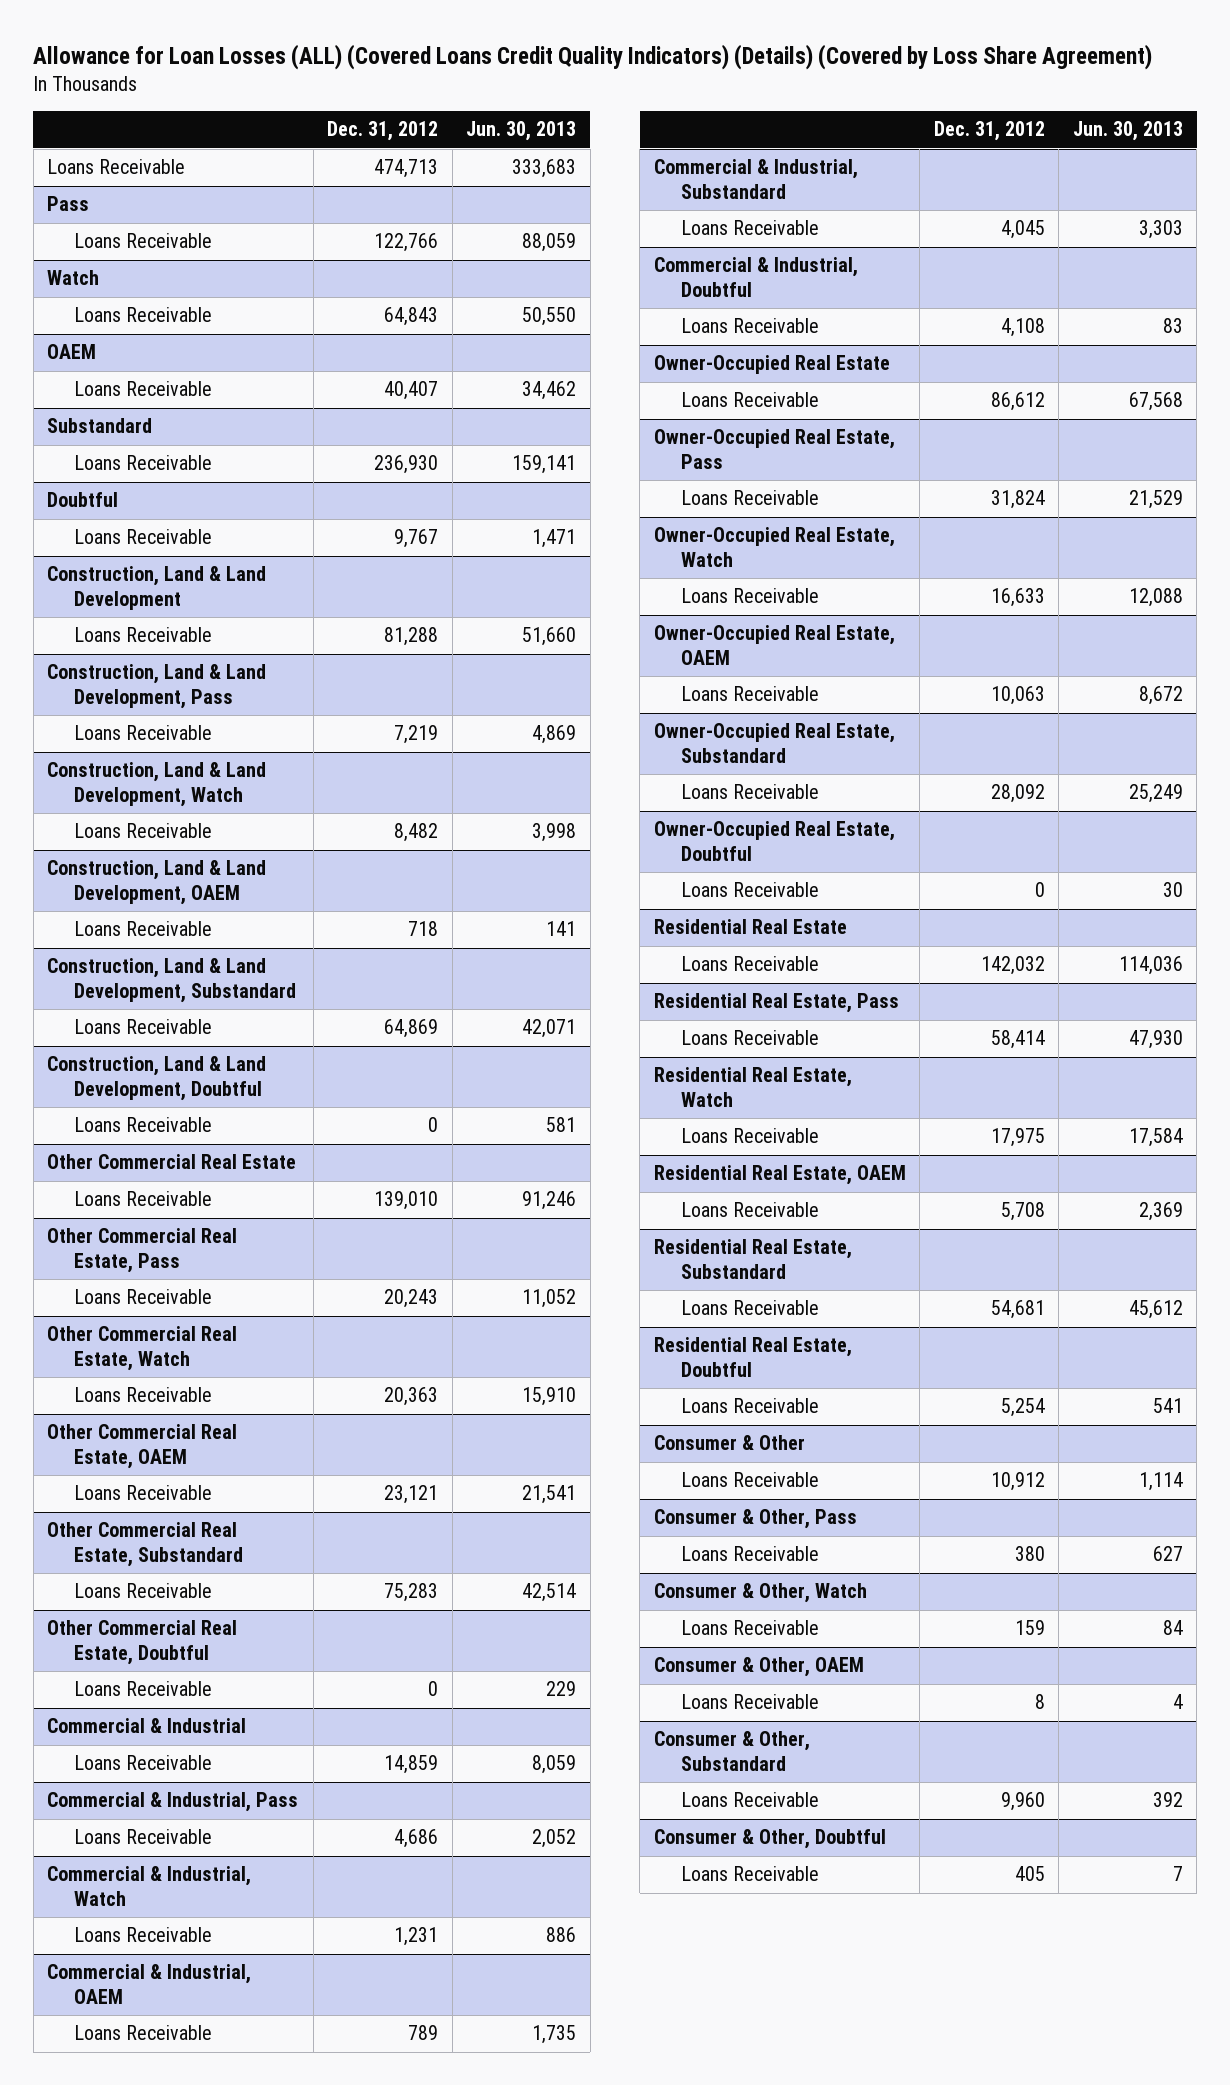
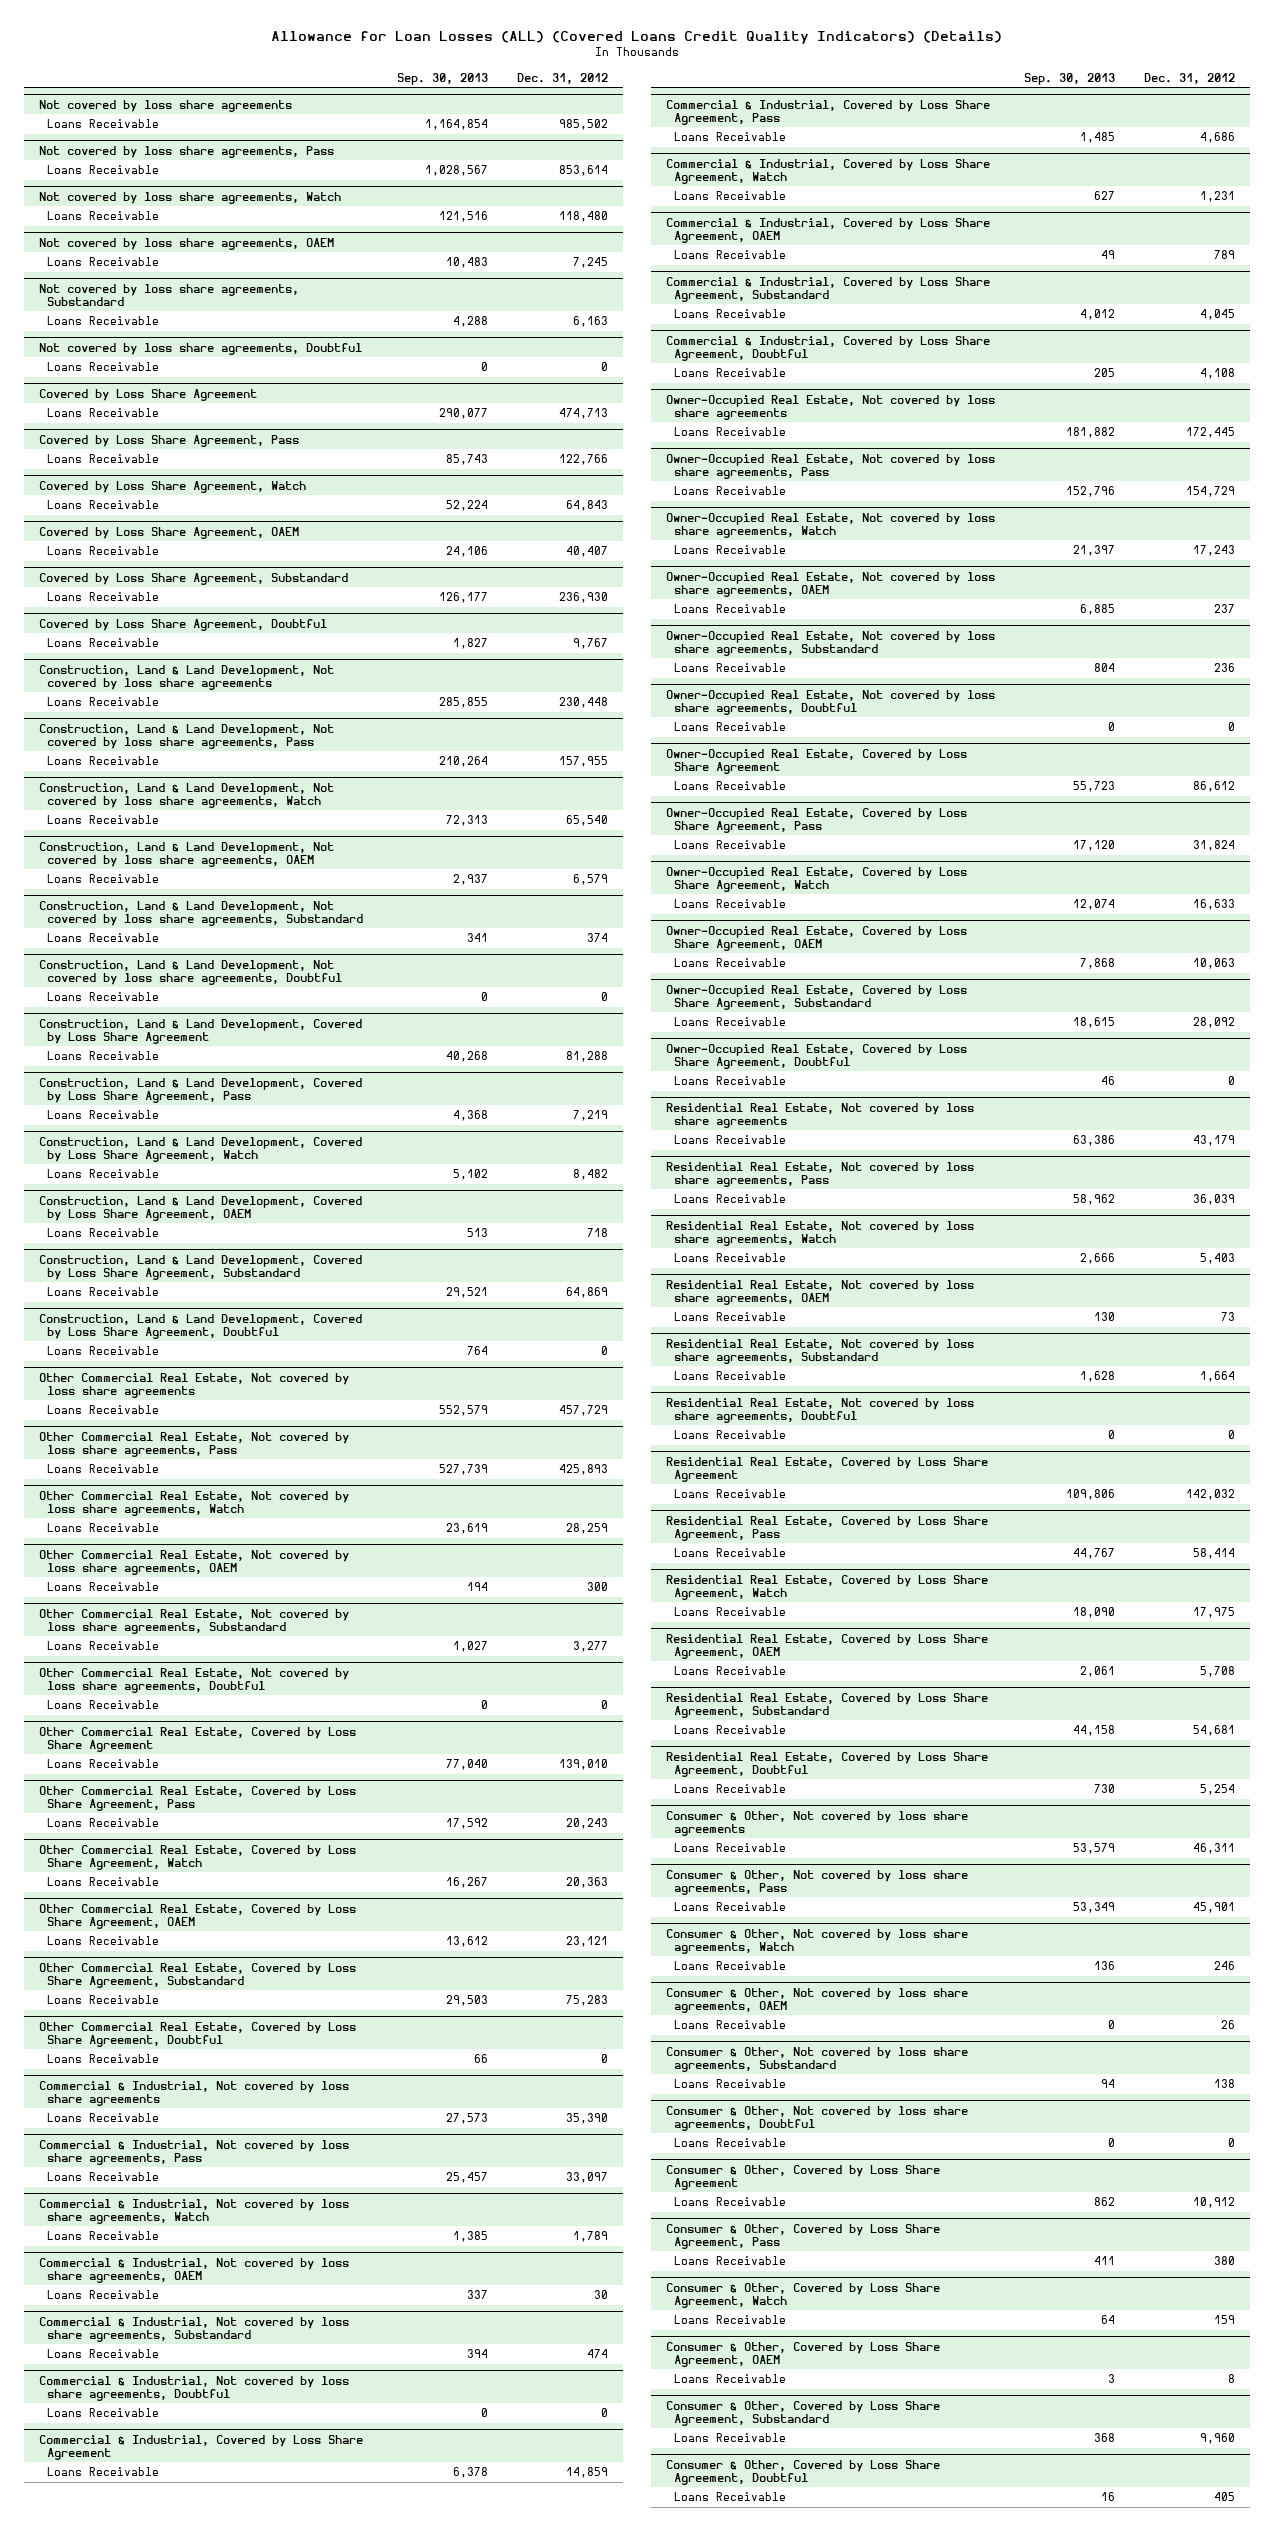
- Allowance for Loan Losses (ALL) (Covered Loans Credit Quality Indicators) (Details) (Covered by Loss Share Agreement)
+ Allowance for Loan Losses (ALL) (Covered Loans Credit Quality Indicators) (Details)
- | Dec. 31, 2012 | Jun. 30, 2013
+ | Sep. 30, 2013 | Dec. 31, 2012
+ Not covered by loss share agreements
+ Loans Receivable | 1,164,854 | 985,502
+ Not covered by loss share agreements, Pass
+ Loans Receivable | 1,028,567 | 853,614
+ Not covered by loss share agreements, Watch
+ Loans Receivable | 121,516 | 118,480
+ Not covered by loss share agreements, OAEM
+ Loans Receivable | 10,483 | 7,245
+ Not covered by loss share agreements, Substandard
+ Loans Receivable | 4,288 | 6,163
+ Not covered by loss share agreements, Doubtful
+ Loans Receivable | 0 | 0
+ Covered by Loss Share Agreement
- Pass
+ Covered by Loss Share Agreement, Pass
- Watch
+ Covered by Loss Share Agreement, Watch
- OAEM
+ Covered by Loss Share Agreement, OAEM
- Substandard
+ Covered by Loss Share Agreement, Substandard
- Doubtful
+ Covered by Loss Share Agreement, Doubtful
- Construction, Land & Land Development
+ Construction, Land & Land Development, Not covered by loss share agreements
+ Loans Receivable | 285,855 | 230,448
+ Construction, Land & Land Development, Not covered by loss share agreements, Pass
+ Loans Receivable | 210,264 | 157,955
+ Construction, Land & Land Development, Not covered by loss share agreements, Watch
+ Loans Receivable | 72,313 | 65,540
+ Construction, Land & Land Development, Not covered by loss share agreements, OAEM
+ Loans Receivable | 2,937 | 6,579
+ Construction, Land & Land Development, Not covered by loss share agreements, Substandard
+ Loans Receivable | 341 | 374
+ Construction, Land & Land Development, Not covered by loss share agreements, Doubtful
+ Loans Receivable | 0 | 0
+ Construction, Land & Land Development, Covered by Loss Share Agreement
- Construction, Land & Land Development, Pass
+ Construction, Land & Land Development, Covered by Loss Share Agreement, Pass
- Construction, Land & Land Development, Watch
+ Construction, Land & Land Development, Covered by Loss Share Agreement, Watch
- Construction, Land & Land Development, OAEM
+ Construction, Land & Land Development, Covered by Loss Share Agreement, OAEM
- Construction, Land & Land Development, Substandard
+ Construction, Land & Land Development, Covered by Loss Share Agreement, Substandard
- Construction, Land & Land Development, Doubtful
+ Construction, Land & Land Development, Covered by Loss Share Agreement, Doubtful
- Other Commercial Real Estate
+ Other Commercial Real Estate, Not covered by loss share agreements
+ Loans Receivable | 552,579 | 457,729
+ Other Commercial Real Estate, Not covered by loss share agreements, Pass
+ Loans Receivable | 527,739 | 425,893
+ Other Commercial Real Estate, Not covered by loss share agreements, Watch
+ Loans Receivable | 23,619 | 28,259
+ Other Commercial Real Estate, Not covered by loss share agreements, OAEM
+ Loans Receivable | 194 | 300
+ Other Commercial Real Estate, Not covered by loss share agreements, Substandard
+ Loans Receivable | 1,027 | 3,277
+ Other Commercial Real Estate, Not covered by loss share agreements, Doubtful
+ Loans Receivable | 0 | 0
+ Other Commercial Real Estate, Covered by Loss Share Agreement
- Other Commercial Real Estate, Pass
+ Other Commercial Real Estate, Covered by Loss Share Agreement, Pass
- Other Commercial Real Estate, Watch
+ Other Commercial Real Estate, Covered by Loss Share Agreement, Watch
- Other Commercial Real Estate, OAEM
+ Other Commercial Real Estate, Covered by Loss Share Agreement, OAEM
- Other Commercial Real Estate, Substandard
+ Other Commercial Real Estate, Covered by Loss Share Agreement, Substandard
- Other Commercial Real Estate, Doubtful
+ Other Commercial Real Estate, Covered by Loss Share Agreement, Doubtful
- Commercial & Industrial
+ Commercial & Industrial, Not covered by loss share agreements
+ Loans Receivable | 27,573 | 35,390
+ Commercial & Industrial, Not covered by loss share agreements, Pass
+ Loans Receivable | 25,457 | 33,097
+ Commercial & Industrial, Not covered by loss share agreements, Watch
+ Loans Receivable | 1,385 | 1,789
+ Commercial & Industrial, Not covered by loss share agreements, OAEM
+ Loans Receivable | 337 | 30
+ Commercial & Industrial, Not covered by loss share agreements, Substandard
+ Loans Receivable | 394 | 474
+ Commercial & Industrial, Not covered by loss share agreements, Doubtful
+ Loans Receivable | 0 | 0
+ Commercial & Industrial, Covered by Loss Share Agreement
- Commercial & Industrial, Pass
+ Commercial & Industrial, Covered by Loss Share Agreement, Pass
- Commercial & Industrial, Watch
+ Commercial & Industrial, Covered by Loss Share Agreement, Watch
- Commercial & Industrial, OAEM
+ Commercial & Industrial, Covered by Loss Share Agreement, OAEM
- Commercial & Industrial, Substandard
+ Commercial & Industrial, Covered by Loss Share Agreement, Substandard
- Commercial & Industrial, Doubtful
+ Commercial & Industrial, Covered by Loss Share Agreement, Doubtful
- Owner-Occupied Real Estate
+ Owner-Occupied Real Estate, Not covered by loss share agreements
+ Loans Receivable | 181,882 | 172,445
+ Owner-Occupied Real Estate, Not covered by loss share agreements, Pass
+ Loans Receivable | 152,796 | 154,729
+ Owner-Occupied Real Estate, Not covered by loss share agreements, Watch
+ Loans Receivable | 21,397 | 17,243
+ Owner-Occupied Real Estate, Not covered by loss share agreements, OAEM
+ Loans Receivable | 6,885 | 237
+ Owner-Occupied Real Estate, Not covered by loss share agreements, Substandard
+ Loans Receivable | 804 | 236
+ Owner-Occupied Real Estate, Not covered by loss share agreements, Doubtful
+ Loans Receivable | 0 | 0
+ Owner-Occupied Real Estate, Covered by Loss Share Agreement
- Owner-Occupied Real Estate, Pass
+ Owner-Occupied Real Estate, Covered by Loss Share Agreement, Pass
- Owner-Occupied Real Estate, Watch
+ Owner-Occupied Real Estate, Covered by Loss Share Agreement, Watch
- Owner-Occupied Real Estate, OAEM
+ Owner-Occupied Real Estate, Covered by Loss Share Agreement, OAEM
- Owner-Occupied Real Estate, Substandard
+ Owner-Occupied Real Estate, Covered by Loss Share Agreement, Substandard
- Owner-Occupied Real Estate, Doubtful
+ Owner-Occupied Real Estate, Covered by Loss Share Agreement, Doubtful
- Residential Real Estate
+ Residential Real Estate, Not covered by loss share agreements
+ Loans Receivable | 63,386 | 43,179
+ Residential Real Estate, Not covered by loss share agreements, Pass
+ Loans Receivable | 58,962 | 36,039
+ Residential Real Estate, Not covered by loss share agreements, Watch
+ Loans Receivable | 2,666 | 5,403
+ Residential Real Estate, Not covered by loss share agreements, OAEM
+ Loans Receivable | 130 | 73
+ Residential Real Estate, Not covered by loss share agreements, Substandard
+ Loans Receivable | 1,628 | 1,664
+ Residential Real Estate, Not covered by loss share agreements, Doubtful
+ Loans Receivable | 0 | 0
+ Residential Real Estate, Covered by Loss Share Agreement
- Residential Real Estate, Pass
+ Residential Real Estate, Covered by Loss Share Agreement, Pass
- Residential Real Estate, Watch
+ Residential Real Estate, Covered by Loss Share Agreement, Watch
- Residential Real Estate, OAEM
+ Residential Real Estate, Covered by Loss Share Agreement, OAEM
- Residential Real Estate, Substandard
+ Residential Real Estate, Covered by Loss Share Agreement, Substandard
- Residential Real Estate, Doubtful
+ Residential Real Estate, Covered by Loss Share Agreement, Doubtful
- Consumer & Other
+ Consumer & Other, Not covered by loss share agreements
+ Loans Receivable | 53,579 | 46,311
+ Consumer & Other, Not covered by loss share agreements, Pass
+ Loans Receivable | 53,349 | 45,901
+ Consumer & Other, Not covered by loss share agreements, Watch
+ Loans Receivable | 136 | 246
+ Consumer & Other, Not covered by loss share agreements, OAEM
+ Loans Receivable | 0 | 26
+ Consumer & Other, Not covered by loss share agreements, Substandard
+ Loans Receivable | 94 | 138
+ Consumer & Other, Not covered by loss share agreements, Doubtful
+ Loans Receivable | 0 | 0
+ Consumer & Other, Covered by Loss Share Agreement
- Consumer & Other, Pass
+ Consumer & Other, Covered by Loss Share Agreement, Pass
- Consumer & Other, Watch
+ Consumer & Other, Covered by Loss Share Agreement, Watch
- Consumer & Other, OAEM
+ Consumer & Other, Covered by Loss Share Agreement, OAEM
- Consumer & Other, Substandard
+ Consumer & Other, Covered by Loss Share Agreement, Substandard
- Consumer & Other, Doubtful
+ Consumer & Other, Covered by Loss Share Agreement, Doubtful

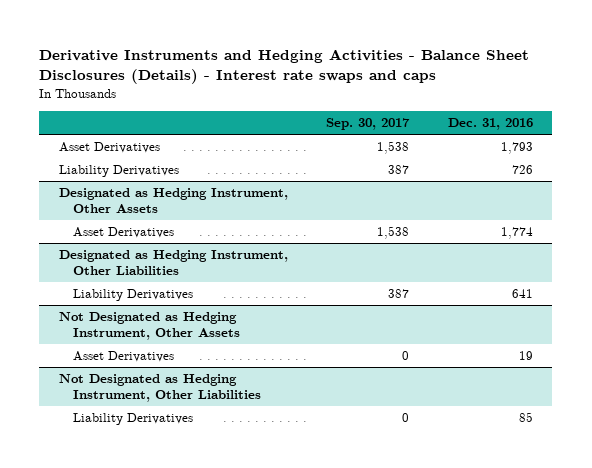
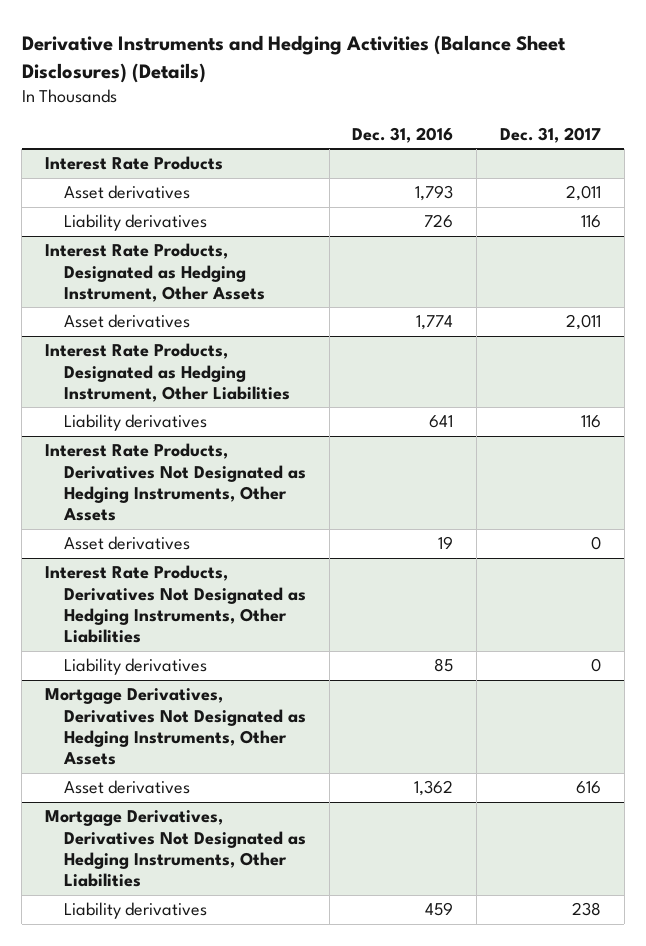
- Derivative Instruments and Hedging Activities - Balance Sheet Disclosures (Details) - Interest rate swaps and caps
+ Derivative Instruments and Hedging Activities (Balance Sheet Disclosures) (Details)
- | Sep. 30, 2017 | Dec. 31, 2016
+ | Dec. 31, 2016 | Dec. 31, 2017
- Asset Derivatives | 1,538 | 1,793
- Liability Derivatives | 387 | 726
- Designated as Hedging Instrument, Other Assets
- Asset Derivatives | 1,538 | 1,774
- Designated as Hedging Instrument, Other Liabilities
- Liability Derivatives | 387 | 641
- Not Designated as Hedging Instrument, Other Assets
- Asset Derivatives | 0 | 19
- Not Designated as Hedging Instrument, Other Liabilities
- Liability Derivatives | 0 | 85
+ Interest Rate Products
+ Asset derivatives | 1,793 | 2,011
+ Liability derivatives | 726 | 116
+ Interest Rate Products, Designated as Hedging Instrument, Other Assets
+ Asset derivatives | 1,774 | 2,011
+ Interest Rate Products, Designated as Hedging Instrument, Other Liabilities
+ Liability derivatives | 641 | 116
+ Interest Rate Products, Derivatives Not Designated as Hedging Instruments, Other Assets
+ Asset derivatives | 19 | 0
+ Interest Rate Products, Derivatives Not Designated as Hedging Instruments, Other Liabilities
+ Liability derivatives | 85 | 0
+ Mortgage Derivatives, Derivatives Not Designated as Hedging Instruments, Other Assets
+ Asset derivatives | 1,362 | 616
+ Mortgage Derivatives, Derivatives Not Designated as Hedging Instruments, Other Liabilities
+ Liability derivatives | 459 | 238

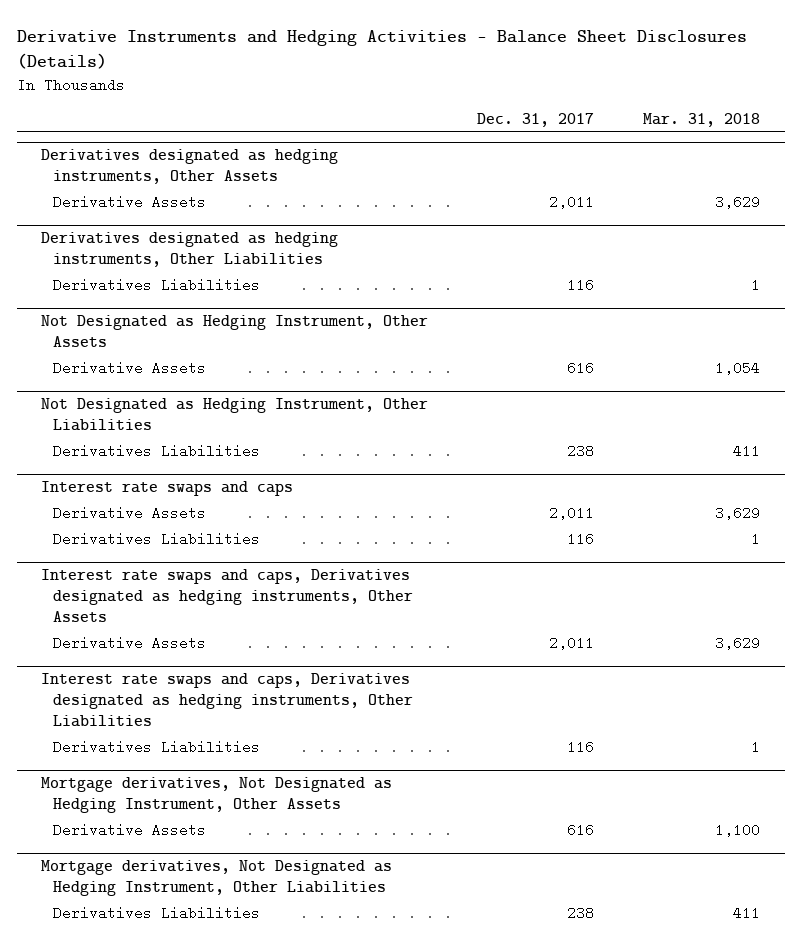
- Derivative Instruments and Hedging Activities (Balance Sheet Disclosures) (Details)
+ Derivative Instruments and Hedging Activities - Balance Sheet Disclosures (Details)
- | Dec. 31, 2016 | Dec. 31, 2017
+ | Dec. 31, 2017 | Mar. 31, 2018
- Interest Rate Products
- Asset derivatives | 1,793 | 2,011
- Liability derivatives | 726 | 116
- Interest Rate Products, Designated as Hedging Instrument, Other Assets
- Asset derivatives | 1,774 | 2,011
- Interest Rate Products, Designated as Hedging Instrument, Other Liabilities
- Liability derivatives | 641 | 116
- Interest Rate Products, Derivatives Not Designated as Hedging Instruments, Other Assets
- Asset derivatives | 19 | 0
- Interest Rate Products, Derivatives Not Designated as Hedging Instruments, Other Liabilities
- Liability derivatives | 85 | 0
- Mortgage Derivatives, Derivatives Not Designated as Hedging Instruments, Other Assets
- Asset derivatives | 1,362 | 616
- Mortgage Derivatives, Derivatives Not Designated as Hedging Instruments, Other Liabilities
- Liability derivatives | 459 | 238
+ Derivatives designated as hedging instruments, Other Assets
+ Derivative Assets | 2,011 | 3,629
+ Derivatives designated as hedging instruments, Other Liabilities
+ Derivatives Liabilities | 116 | 1
+ Not Designated as Hedging Instrument, Other Assets
+ Derivative Assets | 616 | 1,054
+ Not Designated as Hedging Instrument, Other Liabilities
+ Derivatives Liabilities | 238 | 411
+ Interest rate swaps and caps
+ Derivative Assets | 2,011 | 3,629
+ Derivatives Liabilities | 116 | 1
+ Interest rate swaps and caps, Derivatives designated as hedging instruments, Other Assets
+ Derivative Assets | 2,011 | 3,629
+ Interest rate swaps and caps, Derivatives designated as hedging instruments, Other Liabilities
+ Derivatives Liabilities | 116 | 1
+ Mortgage derivatives, Not Designated as Hedging Instrument, Other Assets
+ Derivative Assets | 616 | 1,100
+ Mortgage derivatives, Not Designated as Hedging Instrument, Other Liabilities
+ Derivatives Liabilities | 238 | 411

